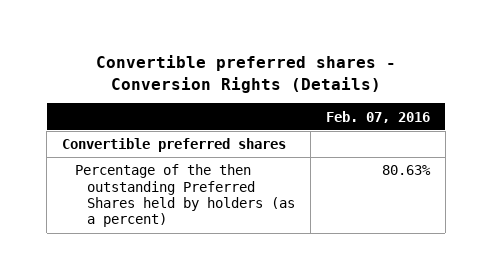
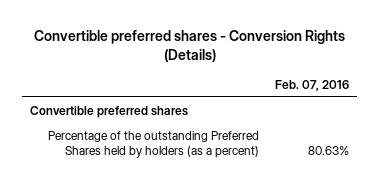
- Percentage of the then outstanding Preferred Shares held by holders (as a percent) | 80.63%
+ Percentage of the outstanding Preferred Shares held by holders (as a percent) | 80.63%

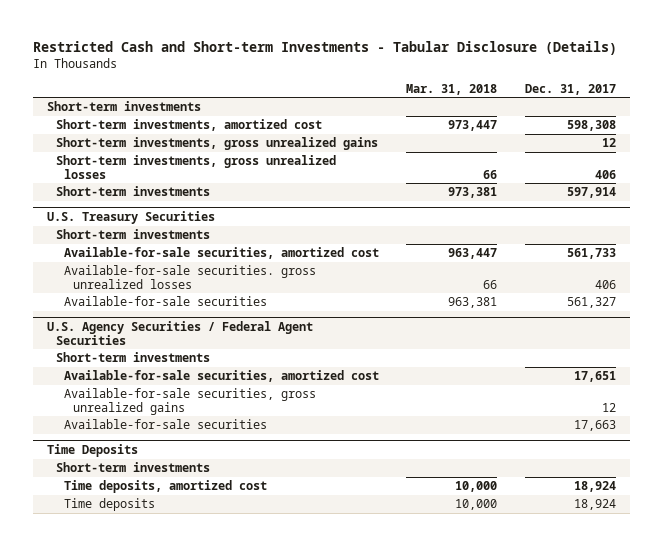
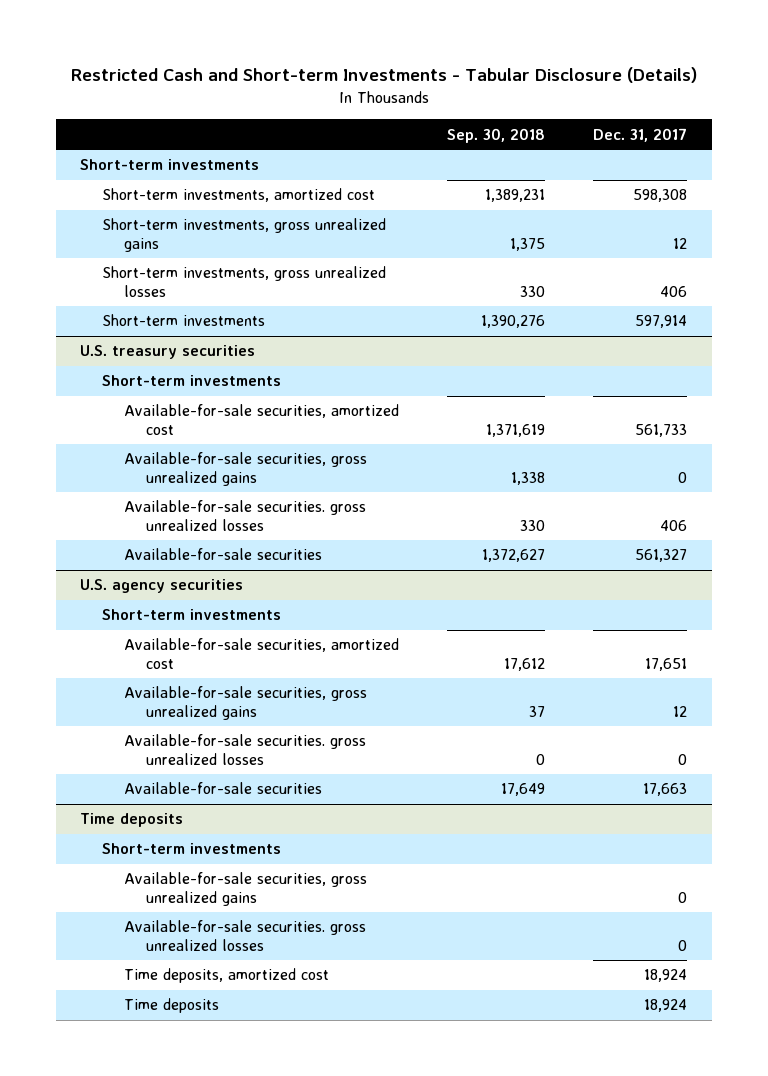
- | Mar. 31, 2018 | Dec. 31, 2017
+ | Sep. 30, 2018 | Dec. 31, 2017
- U.S. Treasury Securities
+ U.S. treasury securities
+ Available-for-sale securities, gross unrealized gains | 1,338 | 0
- U.S. Agency Securities / Federal Agent Securities
+ U.S. agency securities
+ Available-for-sale securities. gross unrealized losses | 0 | 0
- Time Deposits
+ Time deposits
+ Available-for-sale securities, gross unrealized gains | | 0
+ Available-for-sale securities. gross unrealized losses | | 0

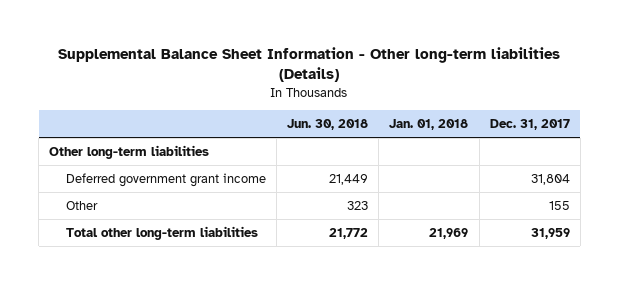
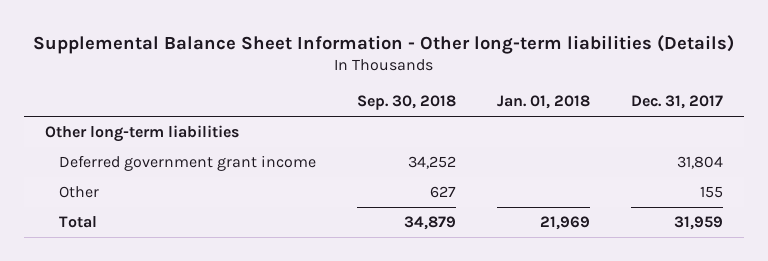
- | Jun. 30, 2018 | Jan. 01, 2018 | Dec. 31, 2017
+ | Sep. 30, 2018 | Jan. 01, 2018 | Dec. 31, 2017
- Total other long-term liabilities | 21,772 | 21,969 | 31,959
+ Total | 34,879 | 21,969 | 31,959

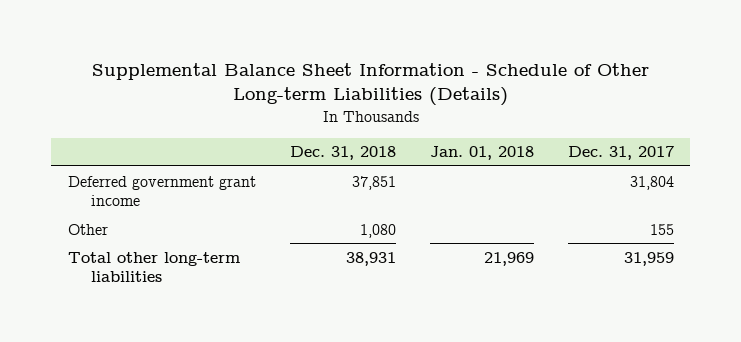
- Supplemental Balance Sheet Information - Other long-term liabilities (Details)
+ Supplemental Balance Sheet Information - Schedule of Other Long-term Liabilities (Details)
- | Sep. 30, 2018 | Jan. 01, 2018 | Dec. 31, 2017
+ | Dec. 31, 2018 | Jan. 01, 2018 | Dec. 31, 2017
- Other long-term liabilities
- Total | 34,879 | 21,969 | 31,959
+ Total other long-term liabilities | 38,931 | 21,969 | 31,959

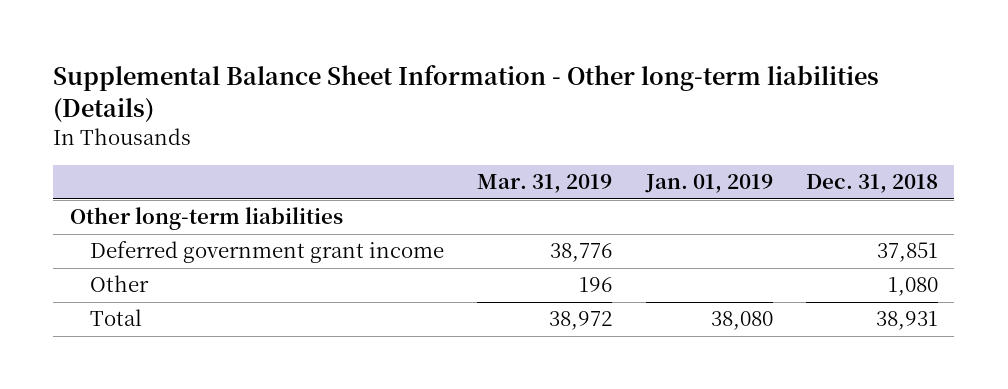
- Supplemental Balance Sheet Information - Schedule of Other Long-term Liabilities (Details)
+ Supplemental Balance Sheet Information - Other long-term liabilities (Details)
- | Dec. 31, 2018 | Jan. 01, 2018 | Dec. 31, 2017
+ | Mar. 31, 2019 | Jan. 01, 2019 | Dec. 31, 2018
+ Other long-term liabilities
- Total other long-term liabilities | 38,931 | 21,969 | 31,959
+ Total | 38,972 | 38,080 | 38,931

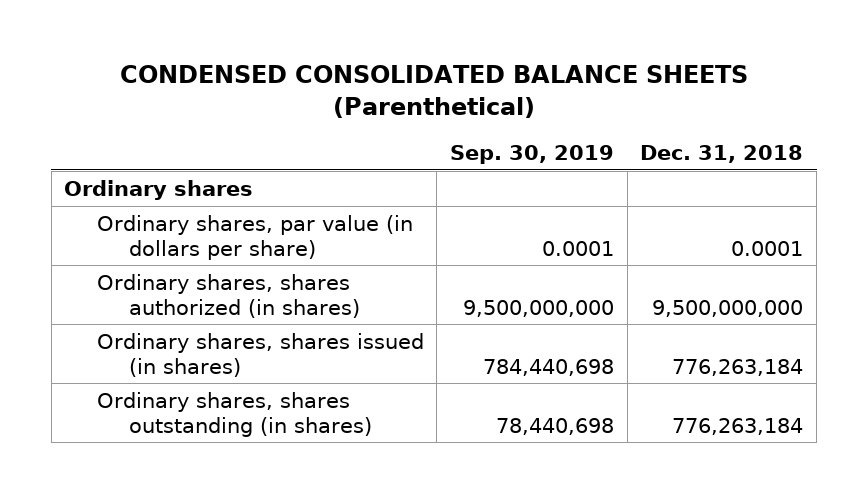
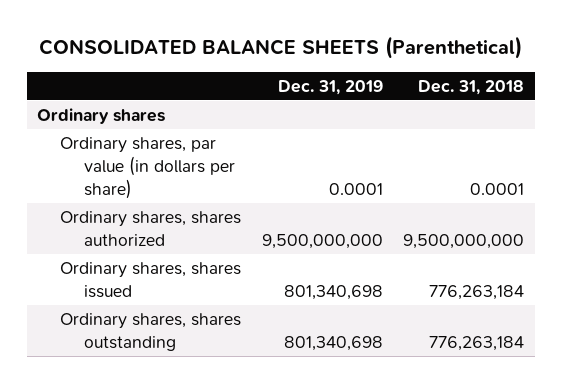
- CONDENSED CONSOLIDATED BALANCE SHEETS (Parenthetical)
+ CONSOLIDATED BALANCE SHEETS (Parenthetical)
- | Sep. 30, 2019 | Dec. 31, 2018
+ | Dec. 31, 2019 | Dec. 31, 2018
- Ordinary shares, shares authorized (in shares) | 9,500,000,000 | 9,500,000,000
- Ordinary shares, shares issued (in shares) | 784,440,698 | 776,263,184
- Ordinary shares, shares outstanding (in shares) | 78,440,698 | 776,263,184
+ Ordinary shares, shares authorized | 9,500,000,000 | 9,500,000,000
+ Ordinary shares, shares issued | 801,340,698 | 776,263,184
+ Ordinary shares, shares outstanding | 801,340,698 | 776,263,184

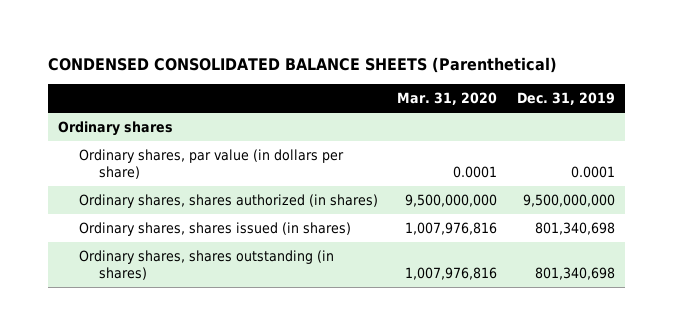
- CONSOLIDATED BALANCE SHEETS (Parenthetical)
+ CONDENSED CONSOLIDATED BALANCE SHEETS (Parenthetical)
- | Dec. 31, 2019 | Dec. 31, 2018
+ | Mar. 31, 2020 | Dec. 31, 2019
- Ordinary shares, shares authorized | 9,500,000,000 | 9,500,000,000
- Ordinary shares, shares issued | 801,340,698 | 776,263,184
- Ordinary shares, shares outstanding | 801,340,698 | 776,263,184
+ Ordinary shares, shares authorized (in shares) | 9,500,000,000 | 9,500,000,000
+ Ordinary shares, shares issued (in shares) | 1,007,976,816 | 801,340,698
+ Ordinary shares, shares outstanding (in shares) | 1,007,976,816 | 801,340,698

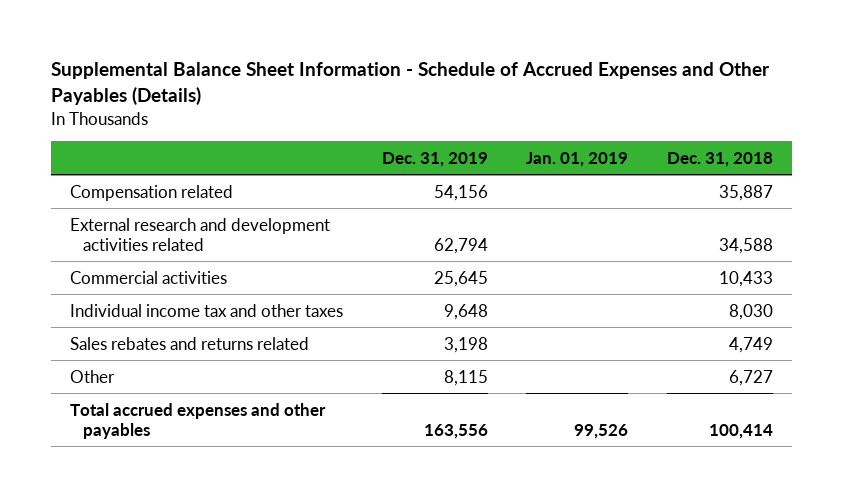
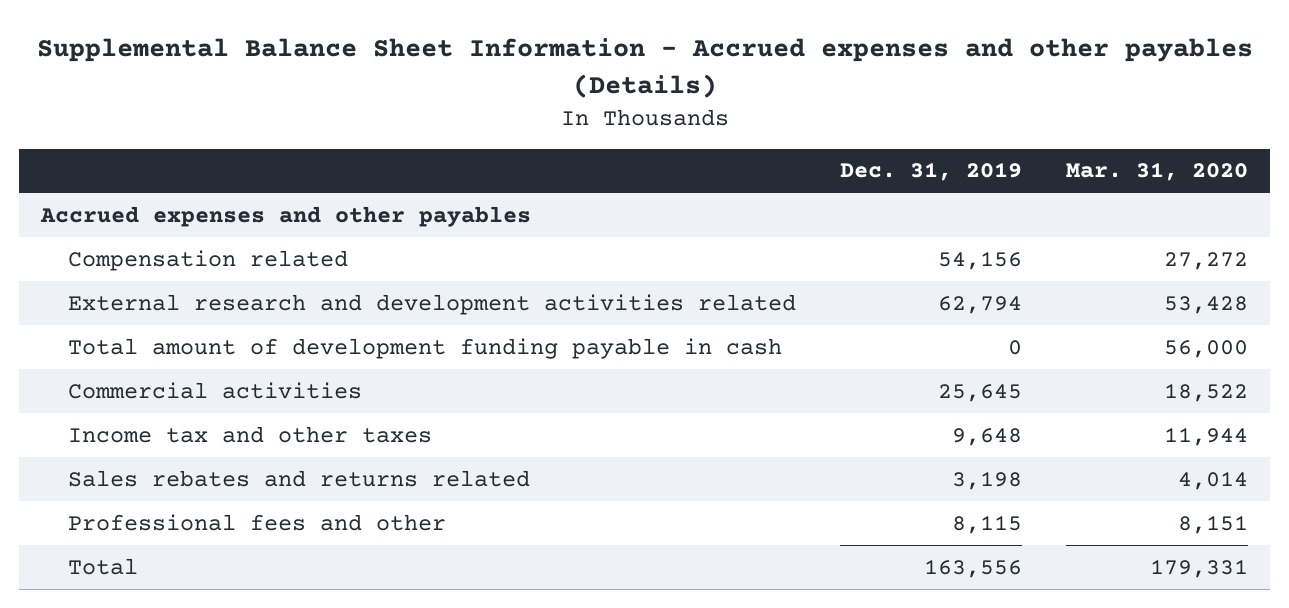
- Supplemental Balance Sheet Information - Schedule of Accrued Expenses and Other Payables (Details)
+ Supplemental Balance Sheet Information - Accrued expenses and other payables (Details)
- | Dec. 31, 2019 | Jan. 01, 2019 | Dec. 31, 2018
+ | Dec. 31, 2019 | Mar. 31, 2020
+ Accrued expenses and other payables
+ Total amount of development funding payable in cash | 0 | 56,000
- Individual income tax and other taxes | 9,648 | | 8,030
+ Income tax and other taxes | 9,648 | 11,944
- Other | 8,115 | | 6,727
- Total accrued expenses and other payables | 163,556 | 99,526 | 100,414
+ Professional fees and other | 8,115 | 8,151
+ Total | 163,556 | 179,331

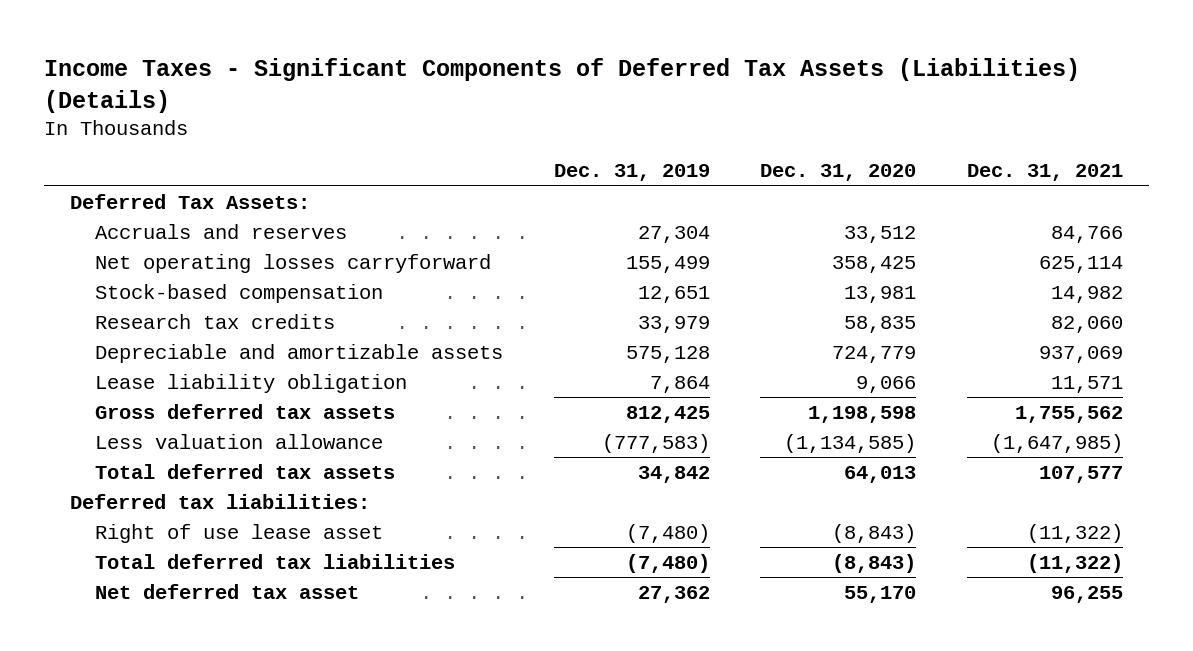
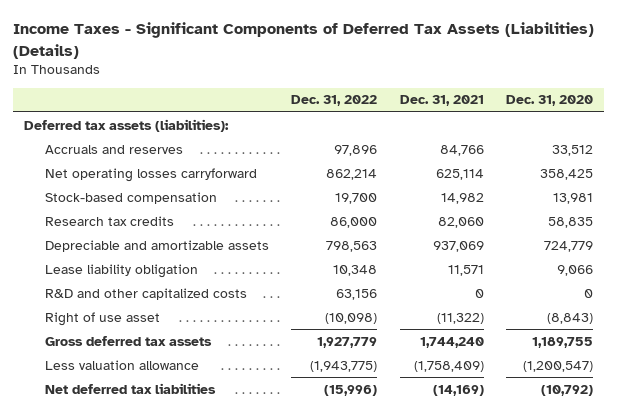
- | Dec. 31, 2019 | Dec. 31, 2020 | Dec. 31, 2021
+ | Dec. 31, 2022 | Dec. 31, 2021 | Dec. 31, 2020
- Deferred Tax Assets:
+ Deferred tax assets (liabilities):
- Gross deferred tax assets | 812,425 | 1,198,598 | 1,755,562
- Less valuation allowance | (777,583) | (1,134,585) | (1,647,985)
- Total deferred tax assets | 34,842 | 64,013 | 107,577
- Deferred tax liabilities:
- Right of use lease asset | (7,480) | (8,843) | (11,322)
- Total deferred tax liabilities | (7,480) | (8,843) | (11,322)
- Net deferred tax asset | 27,362 | 55,170 | 96,255
+ R&D and other capitalized costs | 63,156 | 0 | 0
+ Right of use asset | (10,098) | (11,322) | (8,843)
+ Gross deferred tax assets | 1,927,779 | 1,744,240 | 1,189,755
+ Less valuation allowance | (1,943,775) | (1,758,409) | (1,200,547)
+ Net deferred tax liabilities | (15,996) | (14,169) | (10,792)

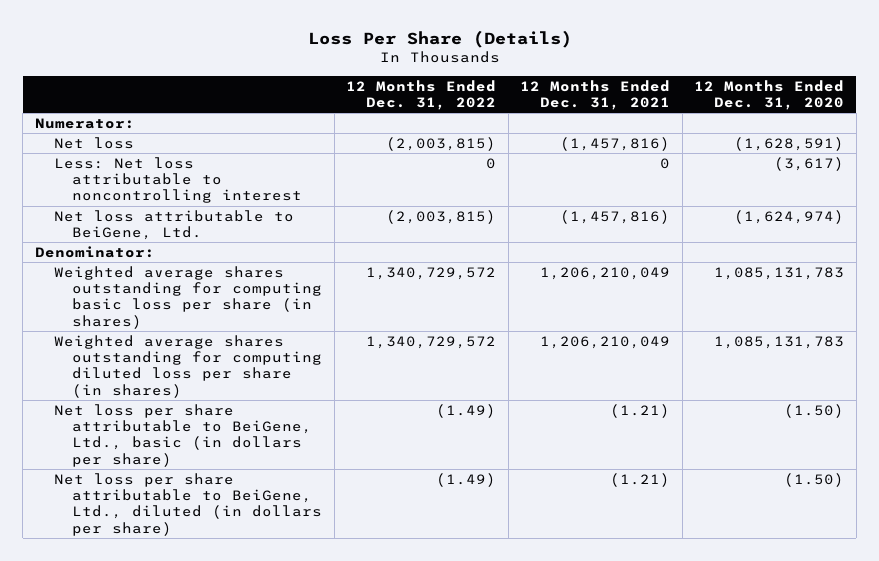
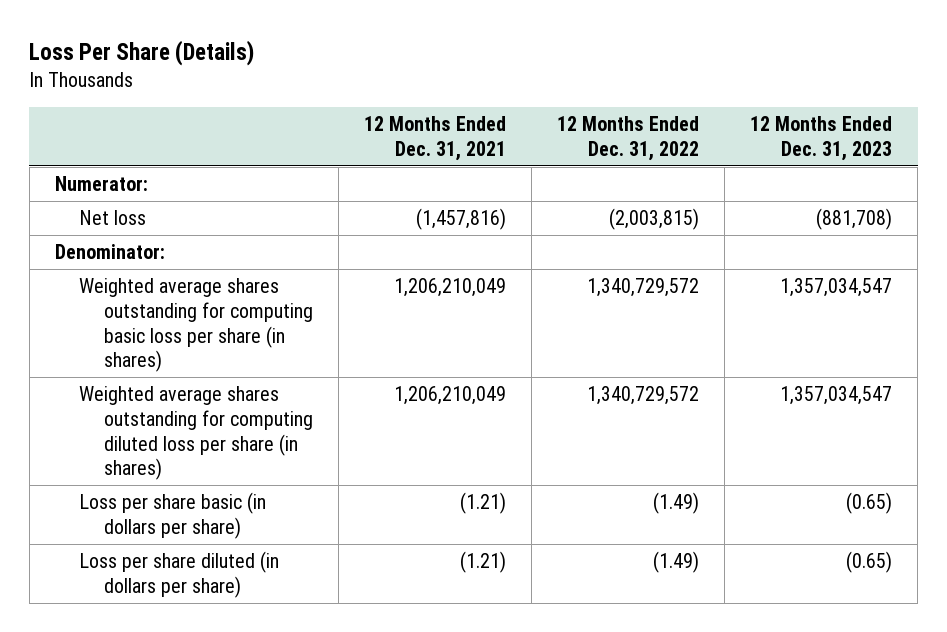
- | 12 Months Ended Dec. 31, 2022 | 12 Months Ended Dec. 31, 2021 | 12 Months Ended Dec. 31, 2020
+ | 12 Months Ended Dec. 31, 2021 | 12 Months Ended Dec. 31, 2022 | 12 Months Ended Dec. 31, 2023
- Less: Net loss attributable to noncontrolling interest | 0 | 0 | (3,617)
- Net loss attributable to BeiGene, Ltd. | (2,003,815) | (1,457,816) | (1,624,974)
- Net loss per share attributable to BeiGene, Ltd., basic (in dollars per share) | (1.49) | (1.21) | (1.50)
- Net loss per share attributable to BeiGene, Ltd., diluted (in dollars per share) | (1.49) | (1.21) | (1.50)
+ Loss per share basic (in dollars per share) | (1.21) | (1.49) | (0.65)
+ Loss per share diluted (in dollars per share) | (1.21) | (1.49) | (0.65)

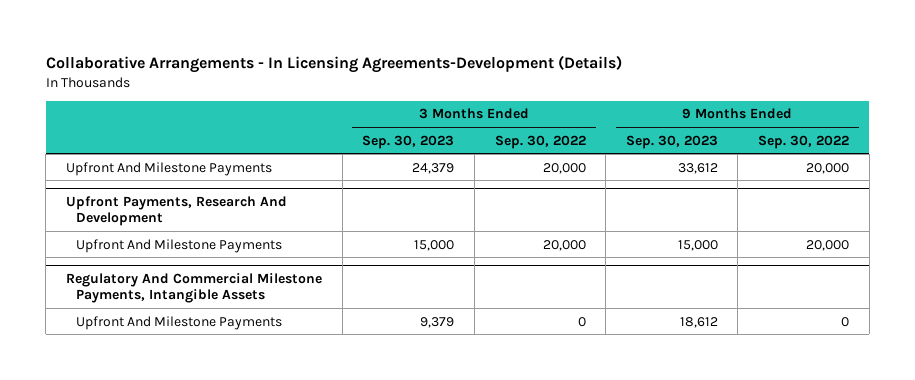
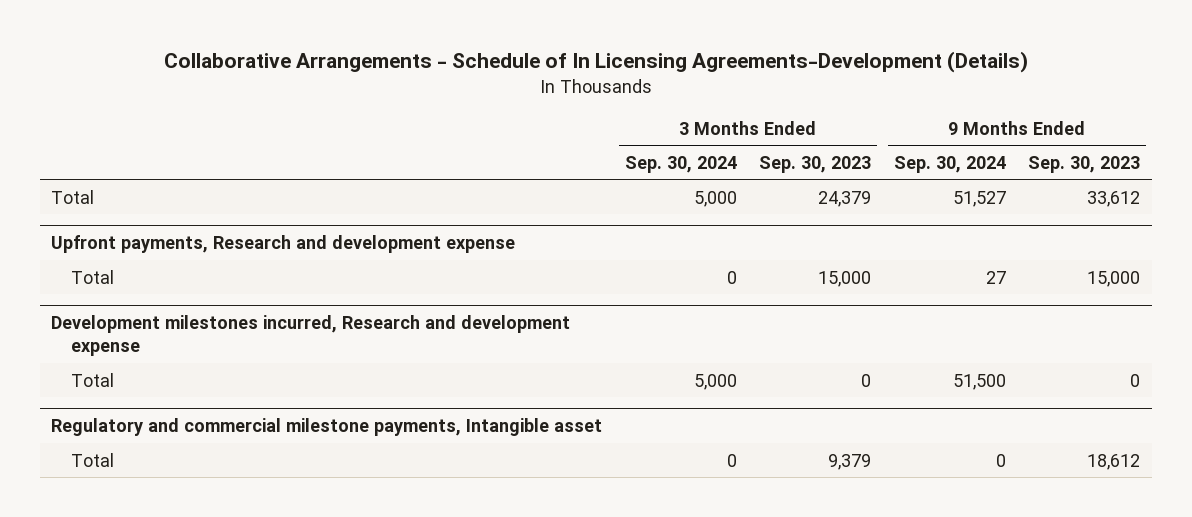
- Collaborative Arrangements - In Licensing Agreements-Development (Details)
+ Collaborative Arrangements - Schedule of In Licensing Agreements-Development (Details)
- | 3 Months Ended Sep. 30, 2023 | 3 Months Ended Sep. 30, 2022 | 9 Months Ended Sep. 30, 2023 | 9 Months Ended Sep. 30, 2022
+ | 3 Months Ended Sep. 30, 2024 | 3 Months Ended Sep. 30, 2023 | 9 Months Ended Sep. 30, 2024 | 9 Months Ended Sep. 30, 2023
- Upfront And Milestone Payments | 24,379 | 20,000 | 33,612 | 20,000
- Upfront Payments, Research And Development
- Upfront And Milestone Payments | 15,000 | 20,000 | 15,000 | 20,000
- Regulatory And Commercial Milestone Payments, Intangible Assets
- Upfront And Milestone Payments | 9,379 | 0 | 18,612 | 0
+ Total | 5,000 | 24,379 | 51,527 | 33,612
+ Upfront payments, Research and development expense
+ Total | 0 | 15,000 | 27 | 15,000
+ Development milestones incurred, Research and development expense
+ Total | 5,000 | 0 | 51,500 | 0
+ Regulatory and commercial milestone payments, Intangible asset
+ Total | 0 | 9,379 | 0 | 18,612

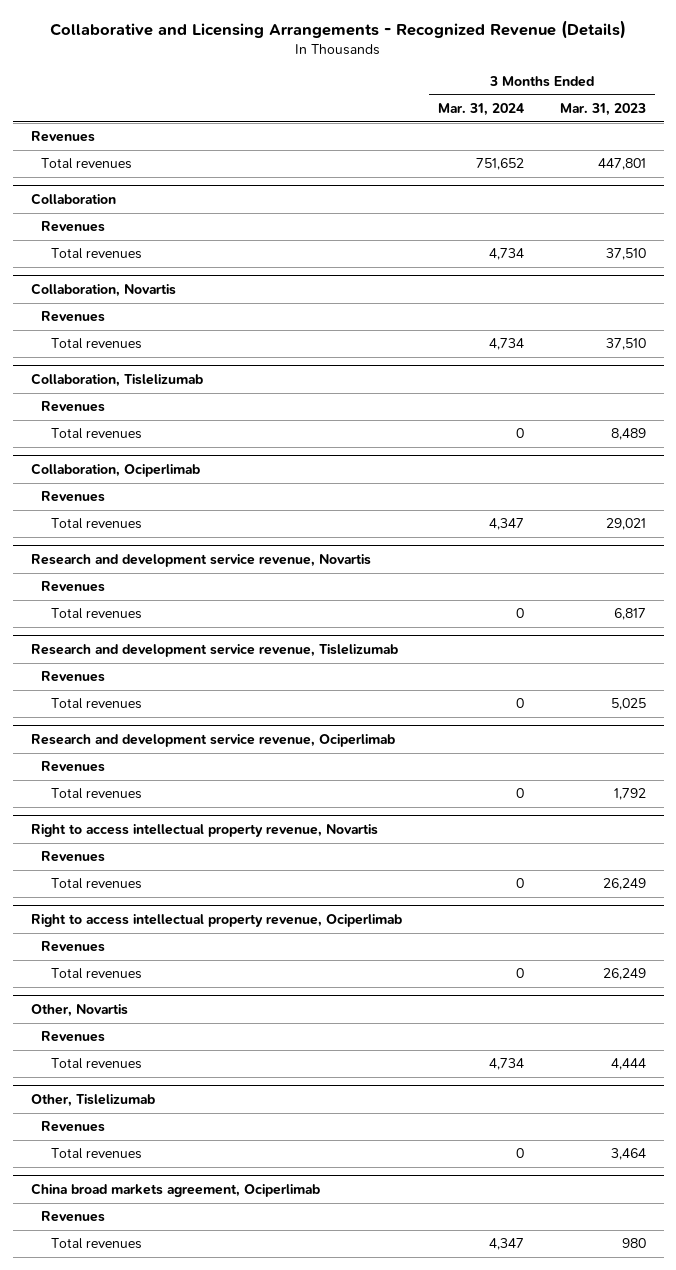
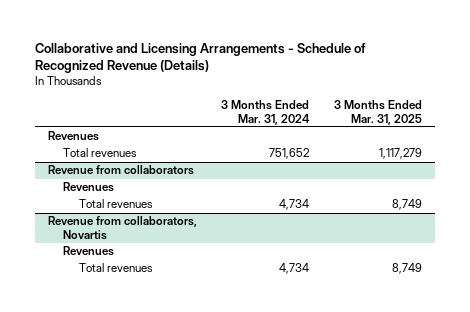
- Collaborative and Licensing Arrangements - Recognized Revenue (Details)
+ Collaborative and Licensing Arrangements - Schedule of Recognized Revenue (Details)
- | 3 Months Ended Mar. 31, 2024 | 3 Months Ended Mar. 31, 2023
+ | 3 Months Ended Mar. 31, 2024 | 3 Months Ended Mar. 31, 2025
- Collaboration
- Revenues
- Total revenues | 4,734 | 37,510
- Collaboration, Novartis
+ Revenue from collaborators
- Collaboration, Tislelizumab
- Revenues
- Total revenues | 0 | 8,489
- Collaboration, Ociperlimab
- Revenues
- Total revenues | 4,347 | 29,021
- Research and development service revenue, Novartis
- Revenues
- Total revenues | 0 | 6,817
- Research and development service revenue, Tislelizumab
- Revenues
- Total revenues | 0 | 5,025
- Research and development service revenue, Ociperlimab
- Revenues
- Total revenues | 0 | 1,792
- Right to access intellectual property revenue, Novartis
- Revenues
- Total revenues | 0 | 26,249
- Right to access intellectual property revenue, Ociperlimab
- Revenues
- Total revenues | 0 | 26,249
- Other, Novartis
+ Revenue from collaborators, Novartis
- Other, Tislelizumab
- Revenues
- Total revenues | 0 | 3,464
- China broad markets agreement, Ociperlimab
- Revenues
- Total revenues | 4,347 | 980

